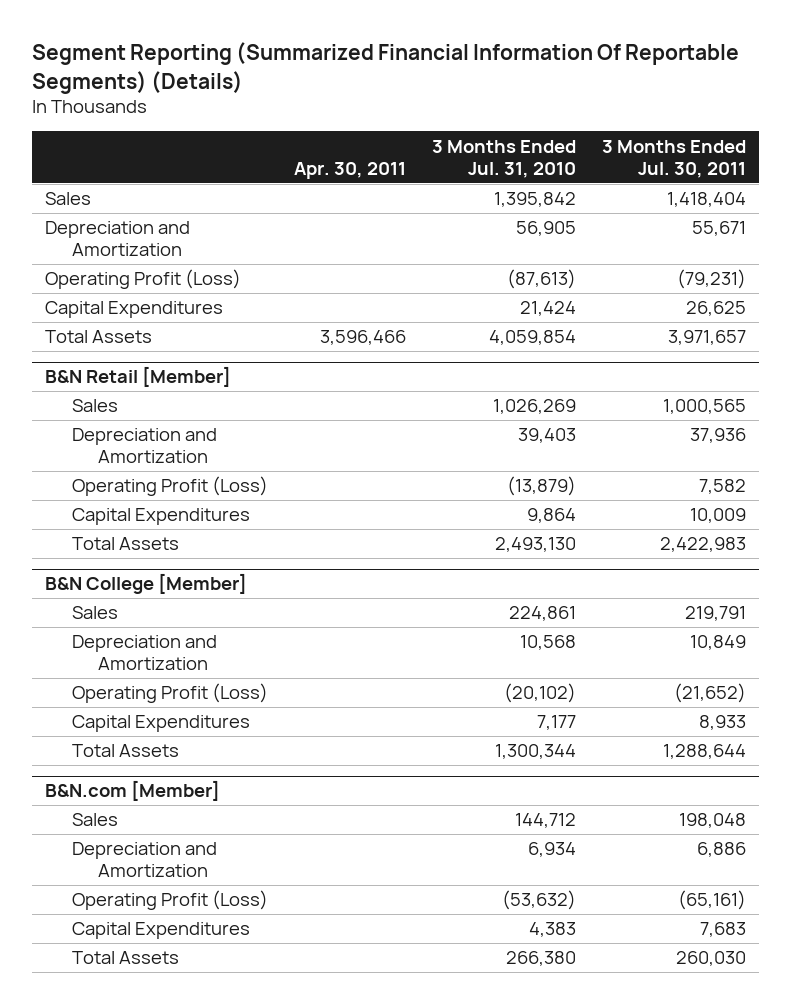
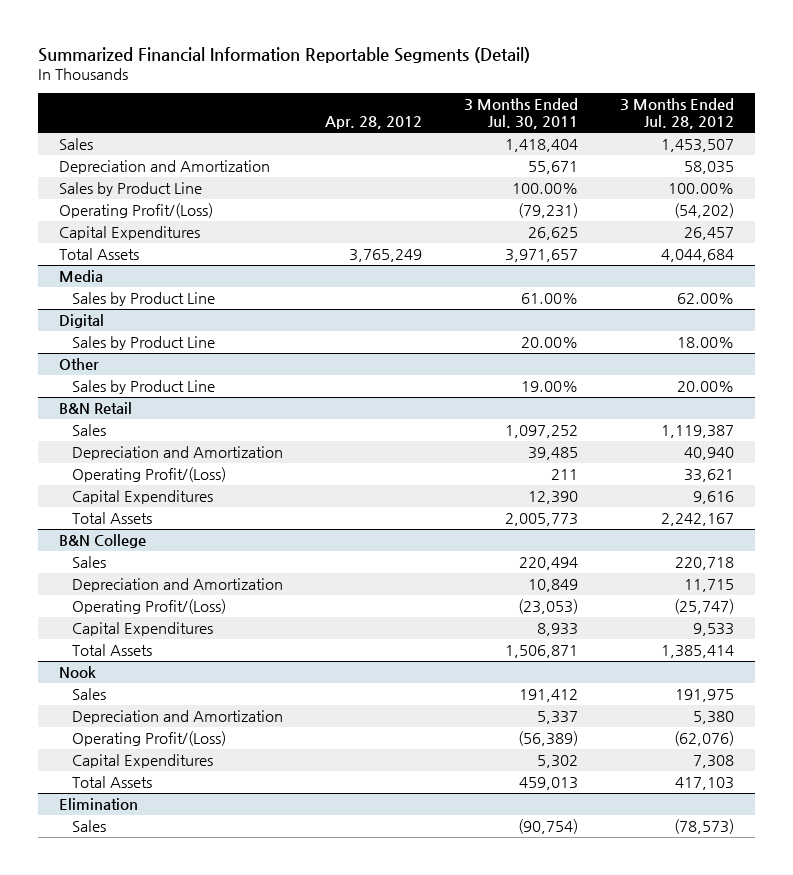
- Segment Reporting (Summarized Financial Information Of Reportable Segments) (Details)
+ Summarized Financial Information Reportable Segments (Detail)
- | Apr. 30, 2011 | 3 Months Ended Jul. 31, 2010 | 3 Months Ended Jul. 30, 2011
+ | Apr. 28, 2012 | 3 Months Ended Jul. 30, 2011 | 3 Months Ended Jul. 28, 2012
- Operating Profit (Loss) | | (87,613) | (79,231)
+ Sales by Product Line | | 100.00% | 100.00%
+ Operating Profit/(Loss) | | (79,231) | (54,202)
- B&N Retail [Member]
- Sales | | 1,026,269 | 1,000,565
- Depreciation and Amortization | | 39,403 | 37,936
- Operating Profit (Loss) | | (13,879) | 7,582
- Capital Expenditures | | 9,864 | 10,009
- Total Assets | | 2,493,130 | 2,422,983
- B&N College [Member]
- Sales | | 224,861 | 219,791
+ Media
+ Sales by Product Line | | 61.00% | 62.00%
+ Digital
+ Sales by Product Line | | 20.00% | 18.00%
+ Other
+ Sales by Product Line | | 19.00% | 20.00%
+ B&N Retail
+ Sales | | 1,097,252 | 1,119,387
+ Depreciation and Amortization | | 39,485 | 40,940
+ Operating Profit/(Loss) | | 211 | 33,621
+ Capital Expenditures | | 12,390 | 9,616
+ Total Assets | | 2,005,773 | 2,242,167
+ B&N College
+ Sales | | 220,494 | 220,718
- Operating Profit (Loss) | | (20,102) | (21,652)
+ Operating Profit/(Loss) | | (23,053) | (25,747)
- Total Assets | | 1,300,344 | 1,288,644
- B&N.com [Member]
- Sales | | 144,712 | 198,048
- Depreciation and Amortization | | 6,934 | 6,886
- Operating Profit (Loss) | | (53,632) | (65,161)
- Capital Expenditures | | 4,383 | 7,683
- Total Assets | | 266,380 | 260,030
+ Total Assets | | 1,506,871 | 1,385,414
+ Nook
+ Sales | | 191,412 | 191,975
+ Depreciation and Amortization | | 5,337 | 5,380
+ Operating Profit/(Loss) | | (56,389) | (62,076)
+ Capital Expenditures | | 5,302 | 7,308
+ Total Assets | | 459,013 | 417,103
+ Elimination
+ Sales | | (90,754) | (78,573)

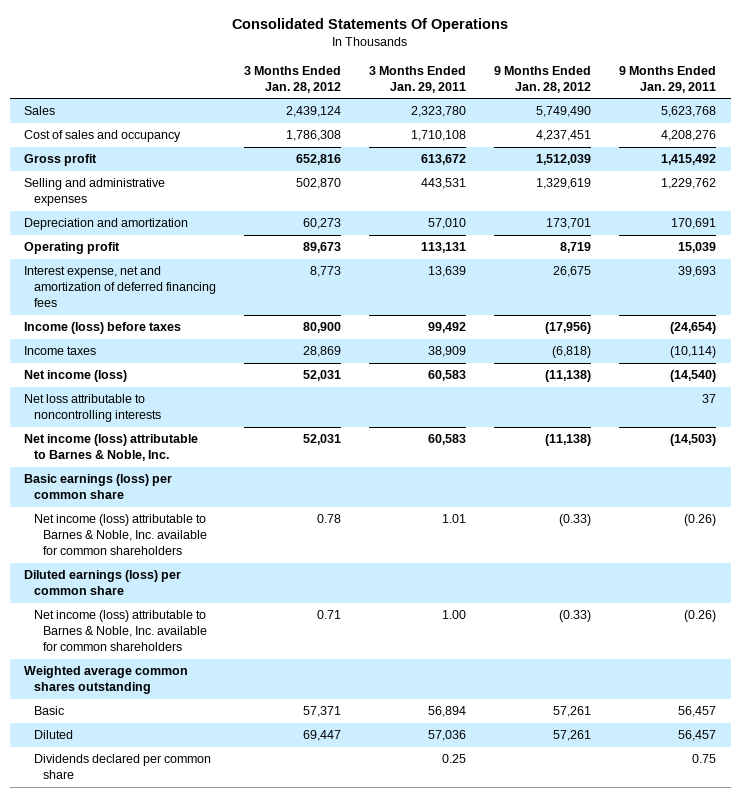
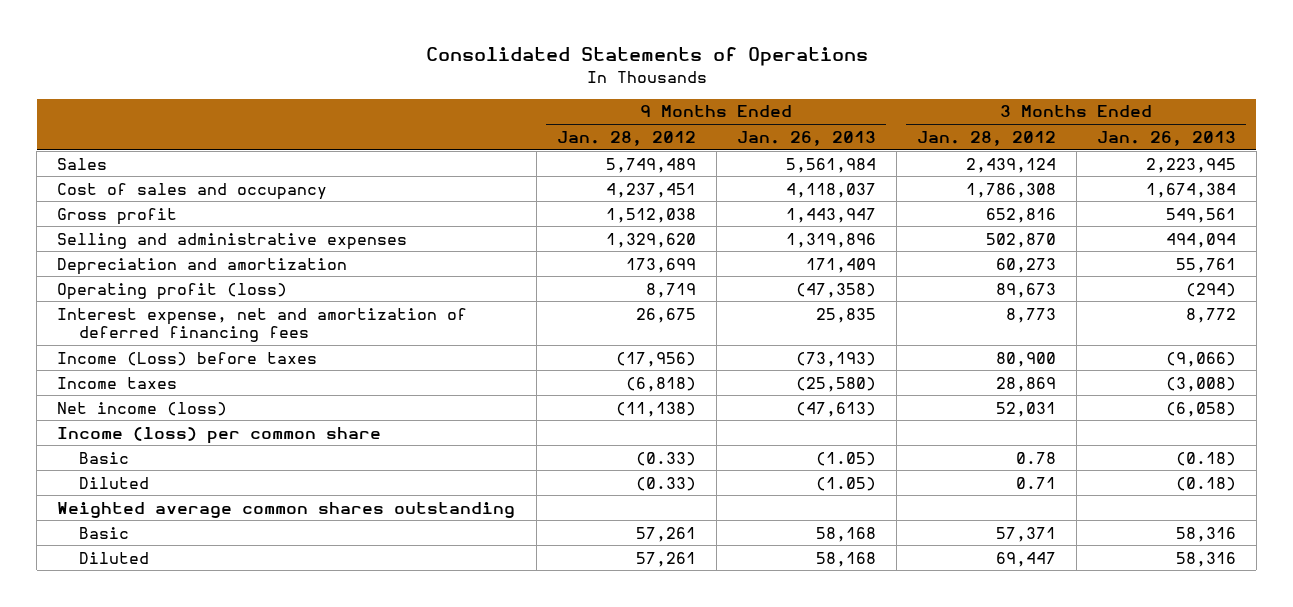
- Consolidated Statements Of Operations
+ Consolidated Statements of Operations
- | 3 Months Ended Jan. 28, 2012 | 3 Months Ended Jan. 29, 2011 | 9 Months Ended Jan. 28, 2012 | 9 Months Ended Jan. 29, 2011
+ | 9 Months Ended Jan. 28, 2012 | 9 Months Ended Jan. 26, 2013 | 3 Months Ended Jan. 28, 2012 | 3 Months Ended Jan. 26, 2013
- Sales | 2,439,124 | 2,323,780 | 5,749,490 | 5,623,768
+ Sales | 5,749,489 | 5,561,984 | 2,439,124 | 2,223,945
- Gross profit | 652,816 | 613,672 | 1,512,039 | 1,415,492
- Selling and administrative expenses | 502,870 | 443,531 | 1,329,619 | 1,229,762
- Depreciation and amortization | 60,273 | 57,010 | 173,701 | 170,691
- Operating profit | 89,673 | 113,131 | 8,719 | 15,039
+ Gross profit | 1,512,038 | 1,443,947 | 652,816 | 549,561
+ Selling and administrative expenses | 1,329,620 | 1,319,896 | 502,870 | 494,094
+ Depreciation and amortization | 173,699 | 171,409 | 60,273 | 55,761
+ Operating profit (loss) | 8,719 | (47,358) | 89,673 | (294)
- Income (loss) before taxes | 80,900 | 99,492 | (17,956) | (24,654)
+ Income (Loss) before taxes | (17,956) | (73,193) | 80,900 | (9,066)
- Net loss attributable to noncontrolling interests | | | | 37
- Net income (loss) attributable to Barnes & Noble, Inc. | 52,031 | 60,583 | (11,138) | (14,503)
- Basic earnings (loss) per common share
- Net income (loss) attributable to Barnes & Noble, Inc. available for common shareholders | 0.78 | 1.01 | (0.33) | (0.26)
- Diluted earnings (loss) per common share
- Net income (loss) attributable to Barnes & Noble, Inc. available for common shareholders | 0.71 | 1.00 | (0.33) | (0.26)
+ Income (loss) per common share
+ Basic | (0.33) | (1.05) | 0.78 | (0.18)
+ Diluted | (0.33) | (1.05) | 0.71 | (0.18)
- Dividends declared per common share | | 0.25 | | 0.75

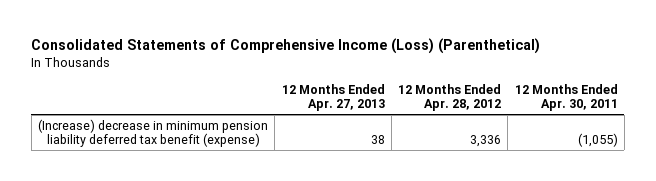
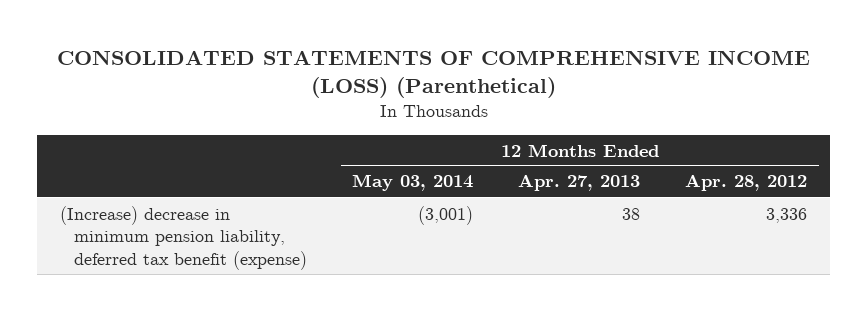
- Consolidated Statements of Comprehensive Income (Loss) (Parenthetical)
+ CONSOLIDATED STATEMENTS OF COMPREHENSIVE INCOME (LOSS) (Parenthetical)
- | 12 Months Ended Apr. 27, 2013 | 12 Months Ended Apr. 28, 2012 | 12 Months Ended Apr. 30, 2011
+ | 12 Months Ended May 03, 2014 | 12 Months Ended Apr. 27, 2013 | 12 Months Ended Apr. 28, 2012
- (Increase) decrease in minimum pension liability deferred tax benefit (expense) | 38 | 3,336 | (1,055)
+ (Increase) decrease in minimum pension liability, deferred tax benefit (expense) | (3,001) | 38 | 3,336

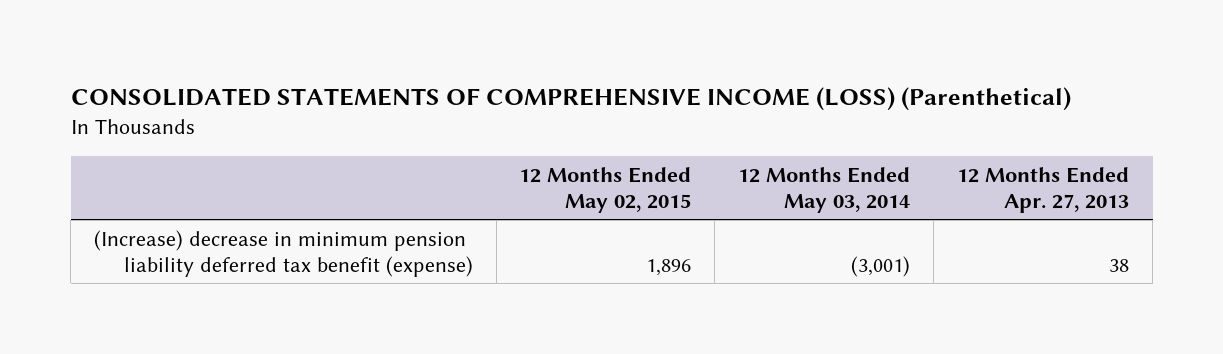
- | 12 Months Ended May 03, 2014 | 12 Months Ended Apr. 27, 2013 | 12 Months Ended Apr. 28, 2012
+ | 12 Months Ended May 02, 2015 | 12 Months Ended May 03, 2014 | 12 Months Ended Apr. 27, 2013
- (Increase) decrease in minimum pension liability, deferred tax benefit (expense) | (3,001) | 38 | 3,336
+ (Increase) decrease in minimum pension liability deferred tax benefit (expense) | 1,896 | (3,001) | 38

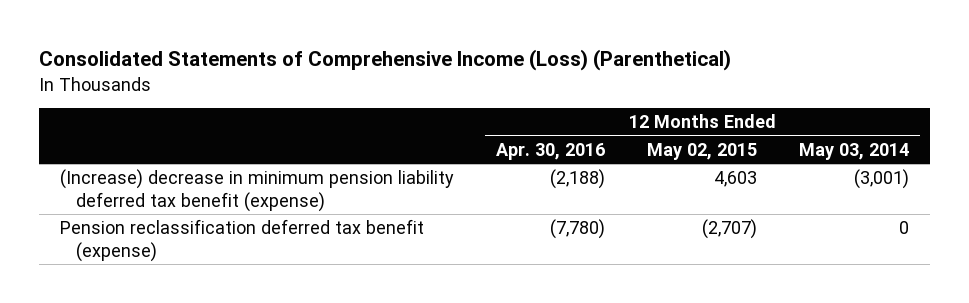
- CONSOLIDATED STATEMENTS OF COMPREHENSIVE INCOME (LOSS) (Parenthetical)
+ Consolidated Statements of Comprehensive Income (Loss) (Parenthetical)
- | 12 Months Ended May 02, 2015 | 12 Months Ended May 03, 2014 | 12 Months Ended Apr. 27, 2013
+ | 12 Months Ended Apr. 30, 2016 | 12 Months Ended May 02, 2015 | 12 Months Ended May 03, 2014
- (Increase) decrease in minimum pension liability deferred tax benefit (expense) | 1,896 | (3,001) | 38
+ (Increase) decrease in minimum pension liability deferred tax benefit (expense) | (2,188) | 4,603 | (3,001)
+ Pension reclassification deferred tax benefit (expense) | (7,780) | (2,707) | 0

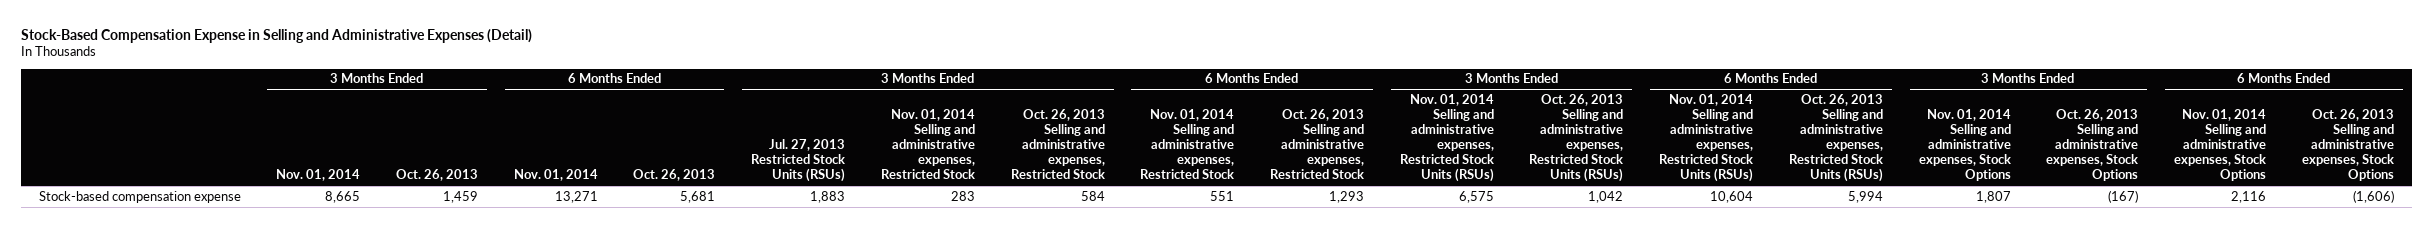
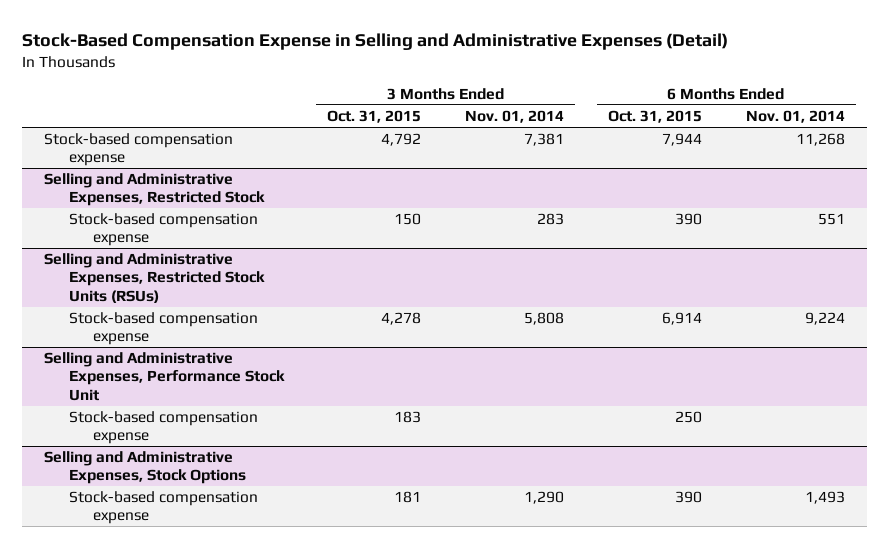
- | 3 Months Ended Nov. 01, 2014 | 3 Months Ended Oct. 26, 2013 | 6 Months Ended Nov. 01, 2014 | 6 Months Ended Oct. 26, 2013 | 3 Months Ended Jul. 27, 2013 Restricted Stock Units (RSUs) | 3 Months Ended Nov. 01, 2014 Selling and administrative expenses, Restricted Stock | 3 Months Ended Oct. 26, 2013 Selling and administrative expenses, Restricted Stock | 6 Months Ended Nov. 01, 2014 Selling and administrative expenses, Restricted Stock | 6 Months Ended Oct. 26, 2013 Selling and administrative expenses, Restricted Stock | 3 Months Ended Nov. 01, 2014 Selling and administrative expenses, Restricted Stock Units (RSUs) | 3 Months Ended Oct. 26, 2013 Selling and administrative expenses, Restricted Stock Units (RSUs) | 6 Months Ended Nov. 01, 2014 Selling and administrative expenses, Restricted Stock Units (RSUs) | 6 Months Ended Oct. 26, 2013 Selling and administrative expenses, Restricted Stock Units (RSUs) | 3 Months Ended Nov. 01, 2014 Selling and administrative expenses, Stock Options | 3 Months Ended Oct. 26, 2013 Selling and administrative expenses, Stock Options | 6 Months Ended Nov. 01, 2014 Selling and administrative expenses, Stock Options | 6 Months Ended Oct. 26, 2013 Selling and administrative expenses, Stock Options
+ | 3 Months Ended Oct. 31, 2015 | 3 Months Ended Nov. 01, 2014 | 6 Months Ended Oct. 31, 2015 | 6 Months Ended Nov. 01, 2014
- Stock-based compensation expense | 8,665 | 1,459 | 13,271 | 5,681 | 1,883 | 283 | 584 | 551 | 1,293 | 6,575 | 1,042 | 10,604 | 5,994 | 1,807 | (167) | 2,116 | (1,606)
+ Stock-based compensation expense | 4,792 | 7,381 | 7,944 | 11,268
+ Selling and Administrative Expenses, Restricted Stock
+ Stock-based compensation expense | 150 | 283 | 390 | 551
+ Selling and Administrative Expenses, Restricted Stock Units (RSUs)
+ Stock-based compensation expense | 4,278 | 5,808 | 6,914 | 9,224
+ Selling and Administrative Expenses, Performance Stock Unit
+ Stock-based compensation expense | 183 | | 250 |
+ Selling and Administrative Expenses, Stock Options
+ Stock-based compensation expense | 181 | 1,290 | 390 | 1,493

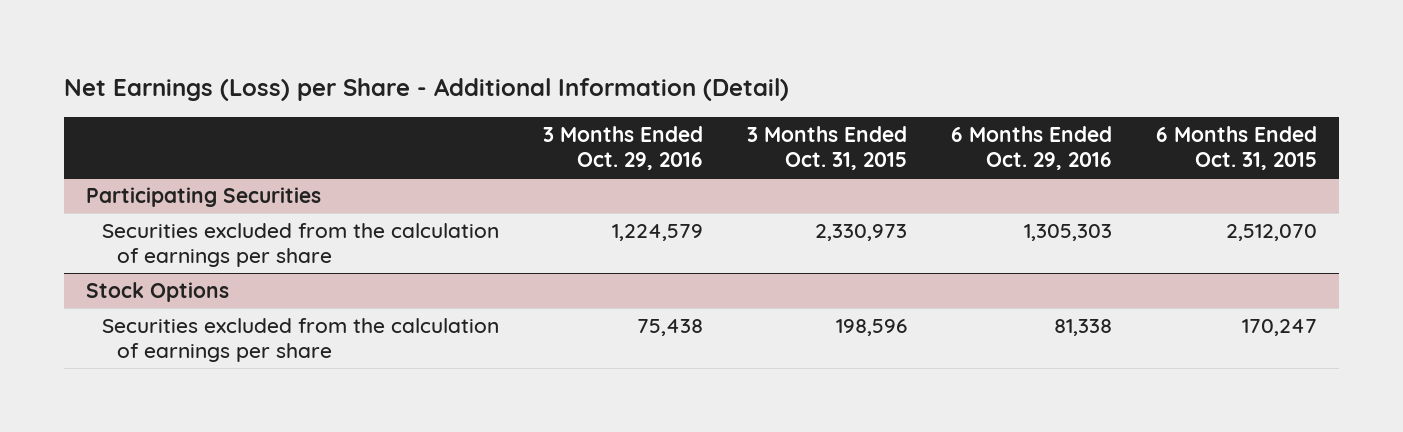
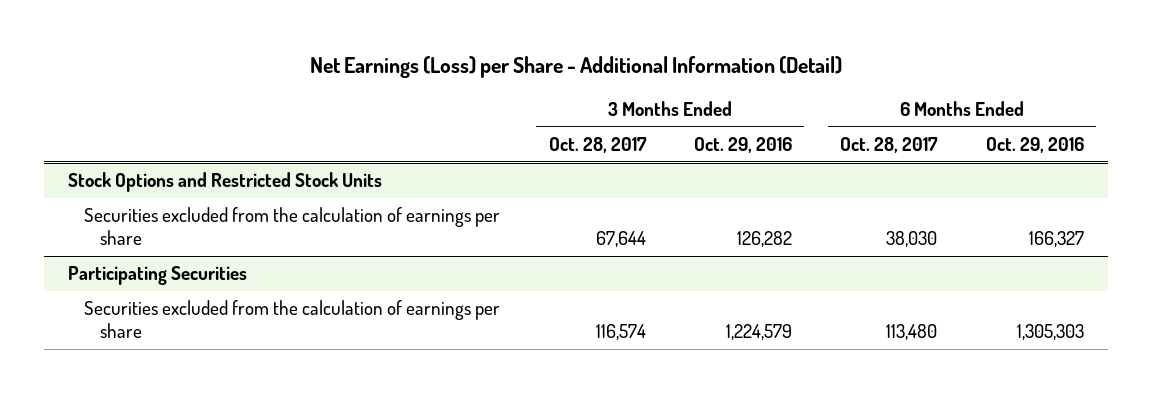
- | 3 Months Ended Oct. 29, 2016 | 3 Months Ended Oct. 31, 2015 | 6 Months Ended Oct. 29, 2016 | 6 Months Ended Oct. 31, 2015
+ | 3 Months Ended Oct. 28, 2017 | 3 Months Ended Oct. 29, 2016 | 6 Months Ended Oct. 28, 2017 | 6 Months Ended Oct. 29, 2016
+ Stock Options and Restricted Stock Units
+ Securities excluded from the calculation of earnings per share | 67,644 | 126,282 | 38,030 | 166,327
- Stock Options
- Securities excluded from the calculation of earnings per share | 75,438 | 198,596 | 81,338 | 170,247

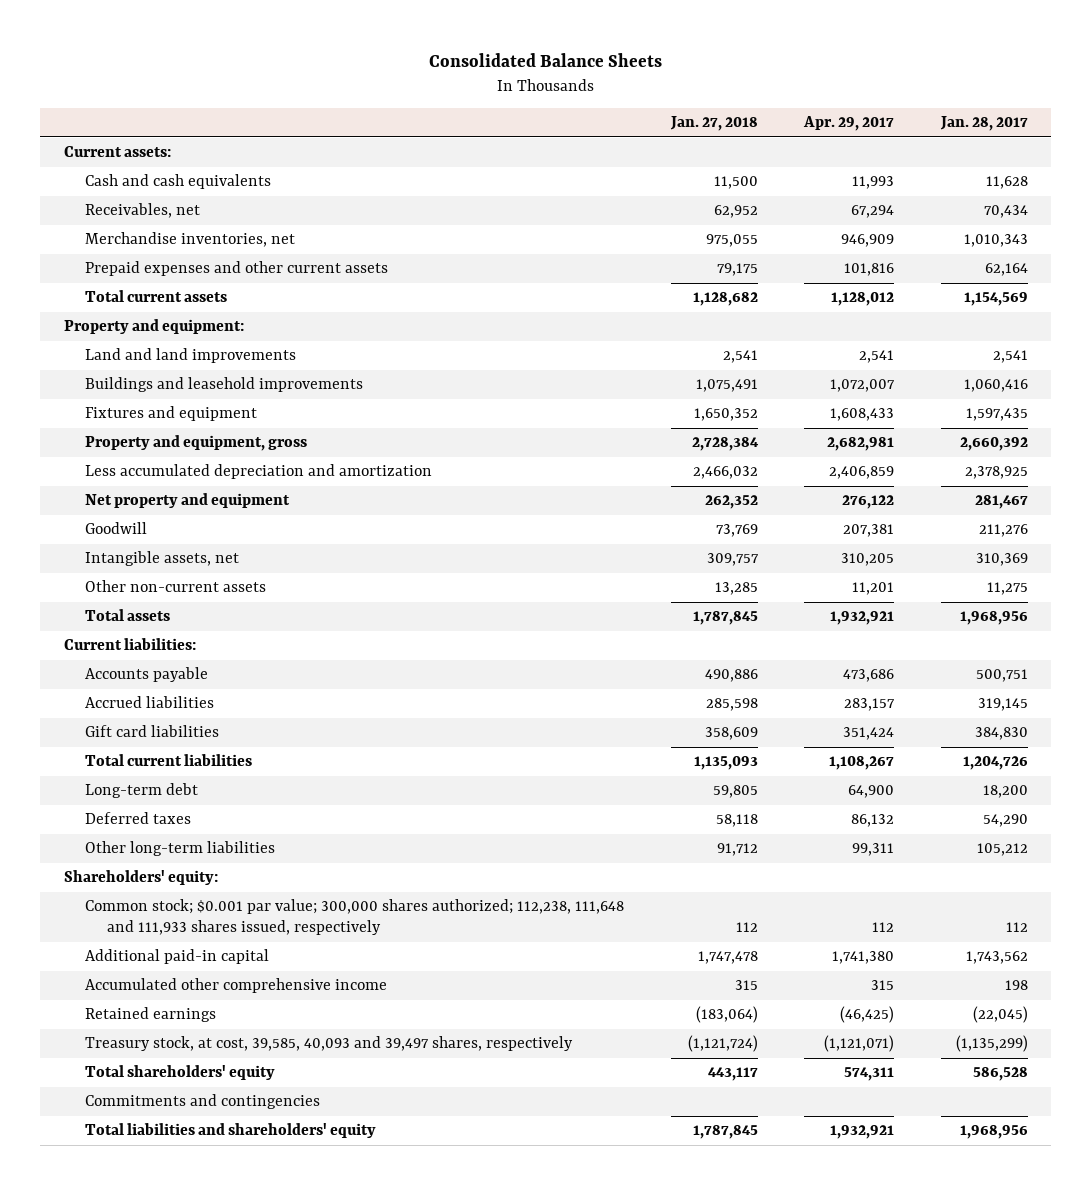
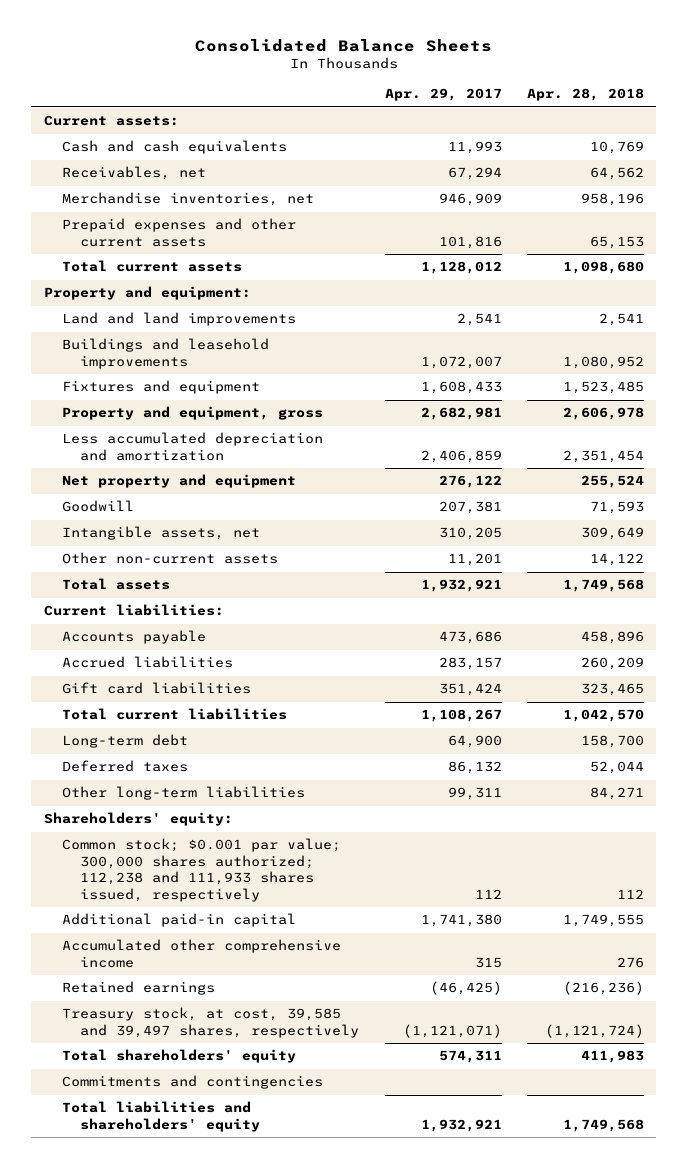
- | Jan. 27, 2018 | Apr. 29, 2017 | Jan. 28, 2017
+ | Apr. 29, 2017 | Apr. 28, 2018
- Common stock; $0.001 par value; 300,000 shares authorized; 112,238, 111,648 and 111,933 shares issued, respectively | 112 | 112 | 112
+ Common stock; $0.001 par value; 300,000 shares authorized; 112,238 and 111,933 shares issued, respectively | 112 | 112
- Treasury stock, at cost, 39,585, 40,093 and 39,497 shares, respectively | (1,121,724) | (1,121,071) | (1,135,299)
+ Treasury stock, at cost, 39,585 and 39,497 shares, respectively | (1,121,071) | (1,121,724)

